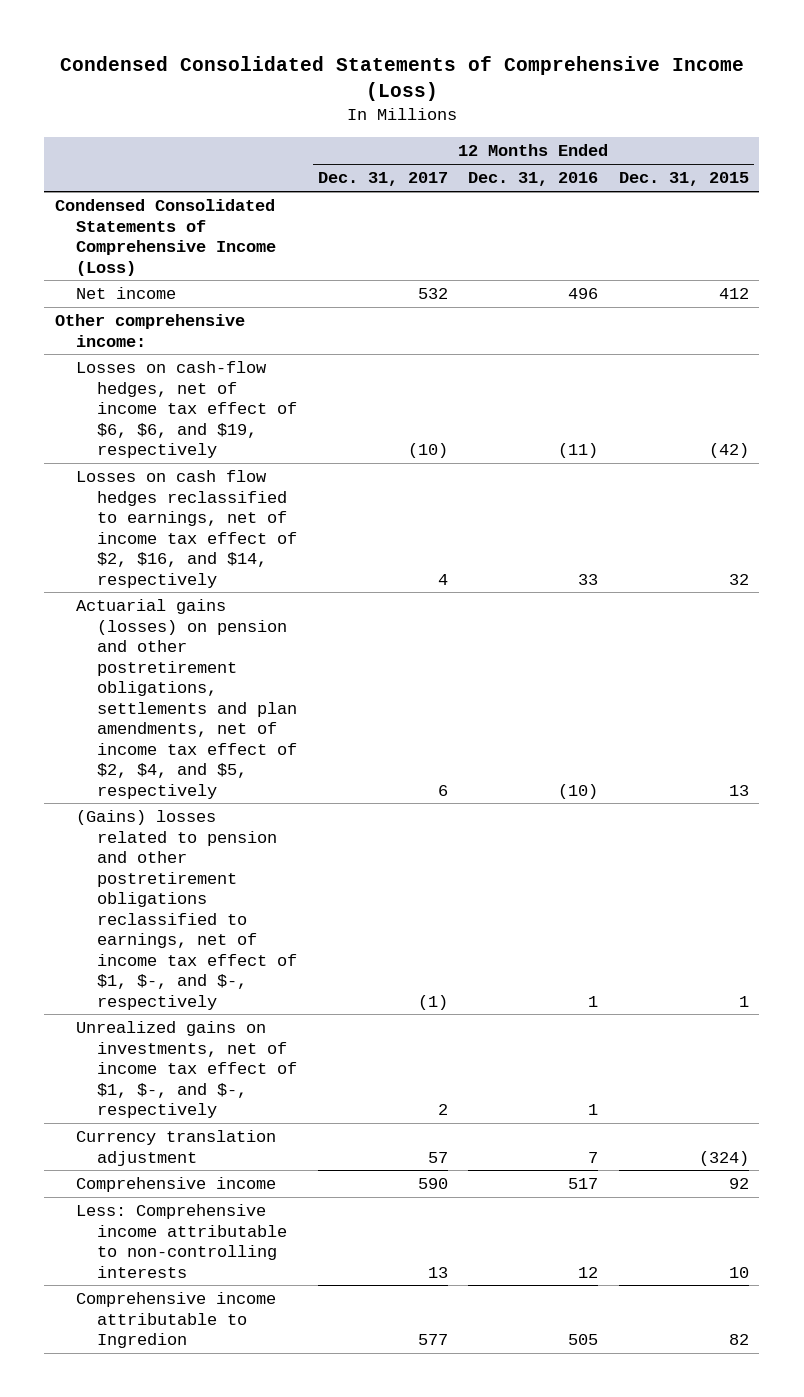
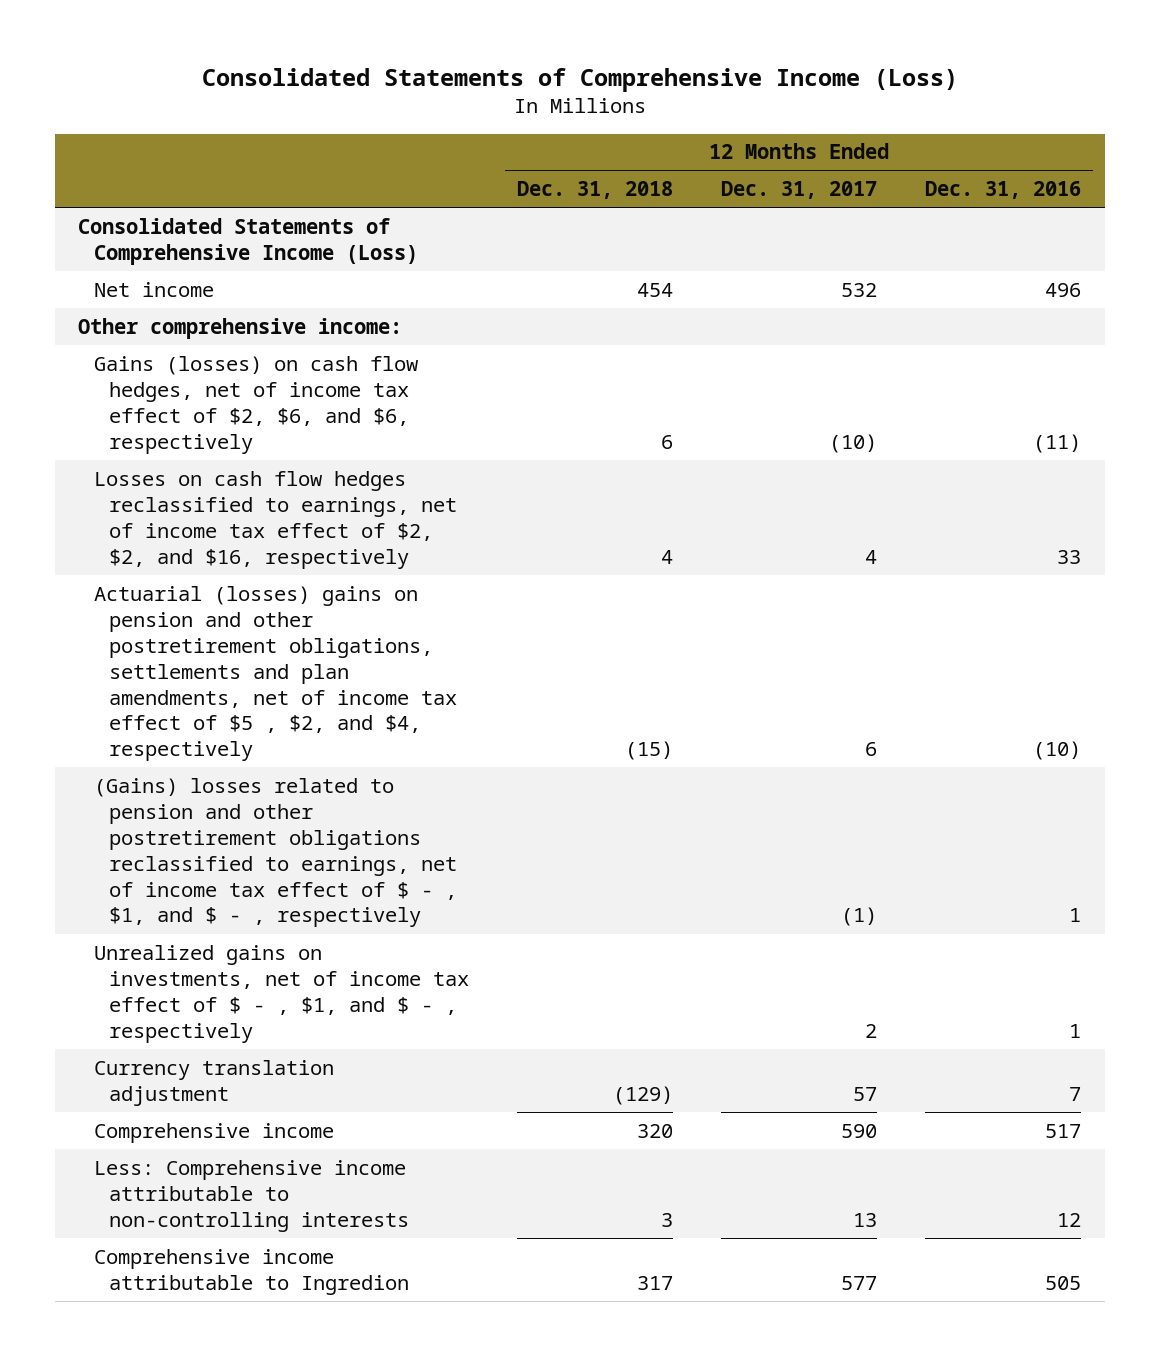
- Condensed Consolidated Statements of Comprehensive Income (Loss)
+ Consolidated Statements of Comprehensive Income (Loss)
- | 12 Months Ended Dec. 31, 2017 | 12 Months Ended Dec. 31, 2016 | 12 Months Ended Dec. 31, 2015
+ | 12 Months Ended Dec. 31, 2018 | 12 Months Ended Dec. 31, 2017 | 12 Months Ended Dec. 31, 2016
- Condensed Consolidated Statements of Comprehensive Income (Loss)
+ Consolidated Statements of Comprehensive Income (Loss)
- Losses on cash-flow hedges, net of income tax effect of $6, $6, and $19, respectively | (10) | (11) | (42)
- Losses on cash flow hedges reclassified to earnings, net of income tax effect of $2, $16, and $14, respectively | 4 | 33 | 32
- Actuarial gains (losses) on pension and other postretirement obligations, settlements and plan amendments, net of income tax effect of $2, $4, and $5, respectively | 6 | (10) | 13
- (Gains) losses related to pension and other postretirement obligations reclassified to earnings, net of income tax effect of $1, $-, and $-, respectively | (1) | 1 | 1
- Unrealized gains on investments, net of income tax effect of $1, $-, and $-, respectively | 2 | 1 |
+ Gains (losses) on cash flow hedges, net of income tax effect of $2, $6, and $6, respectively | 6 | (10) | (11)
+ Losses on cash flow hedges reclassified to earnings, net of income tax effect of $2, $2, and $16, respectively | 4 | 4 | 33
+ Actuarial (losses) gains on pension and other postretirement obligations, settlements and plan amendments, net of income tax effect of $5 , $2, and $4, respectively | (15) | 6 | (10)
+ (Gains) losses related to pension and other postretirement obligations reclassified to earnings, net of income tax effect of $ - , $1, and $ - , respectively | | (1) | 1
+ Unrealized gains on investments, net of income tax effect of $ - , $1, and $ - , respectively | | 2 | 1

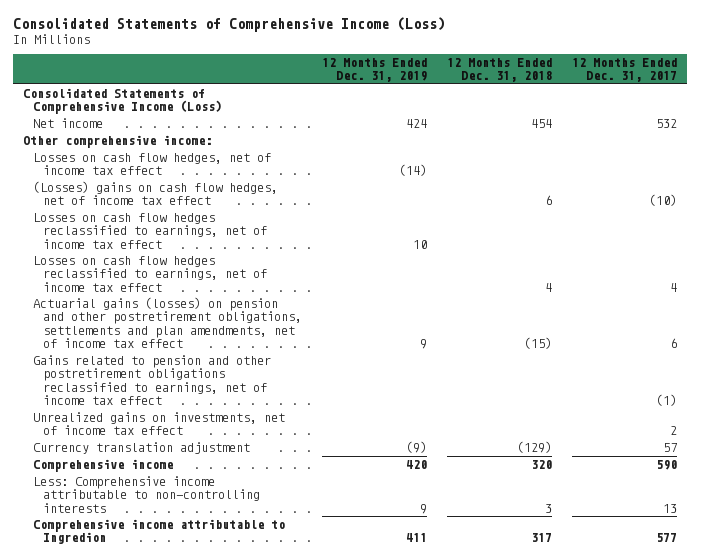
- | 12 Months Ended Dec. 31, 2018 | 12 Months Ended Dec. 31, 2017 | 12 Months Ended Dec. 31, 2016
+ | 12 Months Ended Dec. 31, 2019 | 12 Months Ended Dec. 31, 2018 | 12 Months Ended Dec. 31, 2017
- Gains (losses) on cash flow hedges, net of income tax effect of $2, $6, and $6, respectively | 6 | (10) | (11)
- Losses on cash flow hedges reclassified to earnings, net of income tax effect of $2, $2, and $16, respectively | 4 | 4 | 33
- Actuarial (losses) gains on pension and other postretirement obligations, settlements and plan amendments, net of income tax effect of $5 , $2, and $4, respectively | (15) | 6 | (10)
- (Gains) losses related to pension and other postretirement obligations reclassified to earnings, net of income tax effect of $ - , $1, and $ - , respectively | | (1) | 1
- Unrealized gains on investments, net of income tax effect of $ - , $1, and $ - , respectively | | 2 | 1
+ Losses on cash flow hedges, net of income tax effect | (14) | |
+ (Losses) gains on cash flow hedges, net of income tax effect | | 6 | (10)
+ Losses on cash flow hedges reclassified to earnings, net of income tax effect | 10 | |
+ Losses on cash flow hedges reclassified to earnings, net of income tax effect | | 4 | 4
+ Actuarial gains (losses) on pension and other postretirement obligations, settlements and plan amendments, net of income tax effect | 9 | (15) | 6
+ Gains related to pension and other postretirement obligations reclassified to earnings, net of income tax effect | | | (1)
+ Unrealized gains on investments, net of income tax effect | | | 2

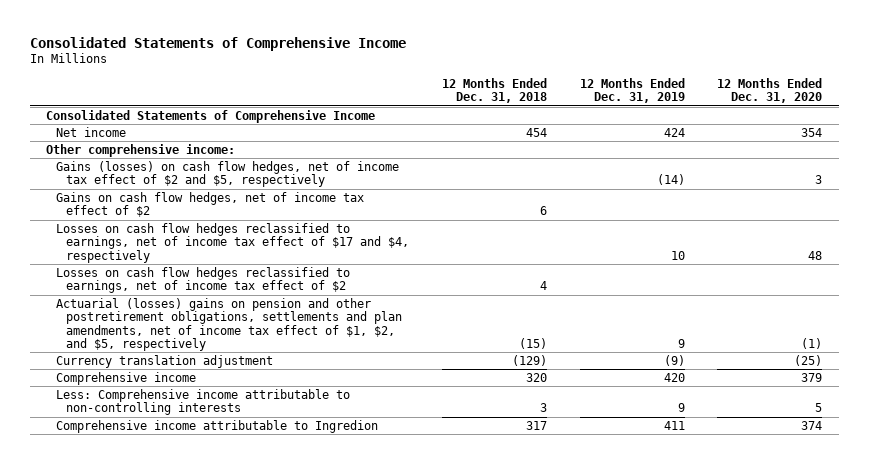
- Consolidated Statements of Comprehensive Income (Loss)
+ Consolidated Statements of Comprehensive Income
- | 12 Months Ended Dec. 31, 2019 | 12 Months Ended Dec. 31, 2018 | 12 Months Ended Dec. 31, 2017
+ | 12 Months Ended Dec. 31, 2018 | 12 Months Ended Dec. 31, 2019 | 12 Months Ended Dec. 31, 2020
- Consolidated Statements of Comprehensive Income (Loss)
+ Consolidated Statements of Comprehensive Income
- Losses on cash flow hedges, net of income tax effect | (14) | |
- (Losses) gains on cash flow hedges, net of income tax effect | | 6 | (10)
- Losses on cash flow hedges reclassified to earnings, net of income tax effect | 10 | |
- Losses on cash flow hedges reclassified to earnings, net of income tax effect | | 4 | 4
- Actuarial gains (losses) on pension and other postretirement obligations, settlements and plan amendments, net of income tax effect | 9 | (15) | 6
- Gains related to pension and other postretirement obligations reclassified to earnings, net of income tax effect | | | (1)
- Unrealized gains on investments, net of income tax effect | | | 2
+ Gains (losses) on cash flow hedges, net of income tax effect of $2 and $5, respectively | | (14) | 3
+ Gains on cash flow hedges, net of income tax effect of $2 | 6 | |
+ Losses on cash flow hedges reclassified to earnings, net of income tax effect of $17 and $4, respectively | | 10 | 48
+ Losses on cash flow hedges reclassified to earnings, net of income tax effect of $2 | 4 | |
+ Actuarial (losses) gains on pension and other postretirement obligations, settlements and plan amendments, net of income tax effect of $1, $2, and $5, respectively | (15) | 9 | (1)

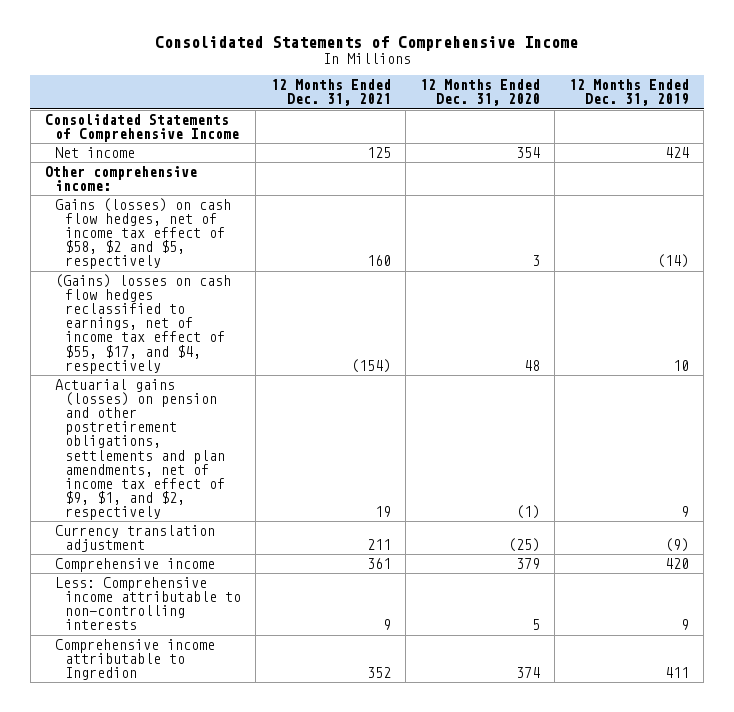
- | 12 Months Ended Dec. 31, 2018 | 12 Months Ended Dec. 31, 2019 | 12 Months Ended Dec. 31, 2020
+ | 12 Months Ended Dec. 31, 2021 | 12 Months Ended Dec. 31, 2020 | 12 Months Ended Dec. 31, 2019
- Gains (losses) on cash flow hedges, net of income tax effect of $2 and $5, respectively | | (14) | 3
- Gains on cash flow hedges, net of income tax effect of $2 | 6 | |
- Losses on cash flow hedges reclassified to earnings, net of income tax effect of $17 and $4, respectively | | 10 | 48
- Losses on cash flow hedges reclassified to earnings, net of income tax effect of $2 | 4 | |
- Actuarial (losses) gains on pension and other postretirement obligations, settlements and plan amendments, net of income tax effect of $1, $2, and $5, respectively | (15) | 9 | (1)
+ Gains (losses) on cash flow hedges, net of income tax effect of $58, $2 and $5, respectively | 160 | 3 | (14)
+ (Gains) losses on cash flow hedges reclassified to earnings, net of income tax effect of $55, $17, and $4, respectively | (154) | 48 | 10
+ Actuarial gains (losses) on pension and other postretirement obligations, settlements and plan amendments, net of income tax effect of $9, $1, and $2, respectively | 19 | (1) | 9

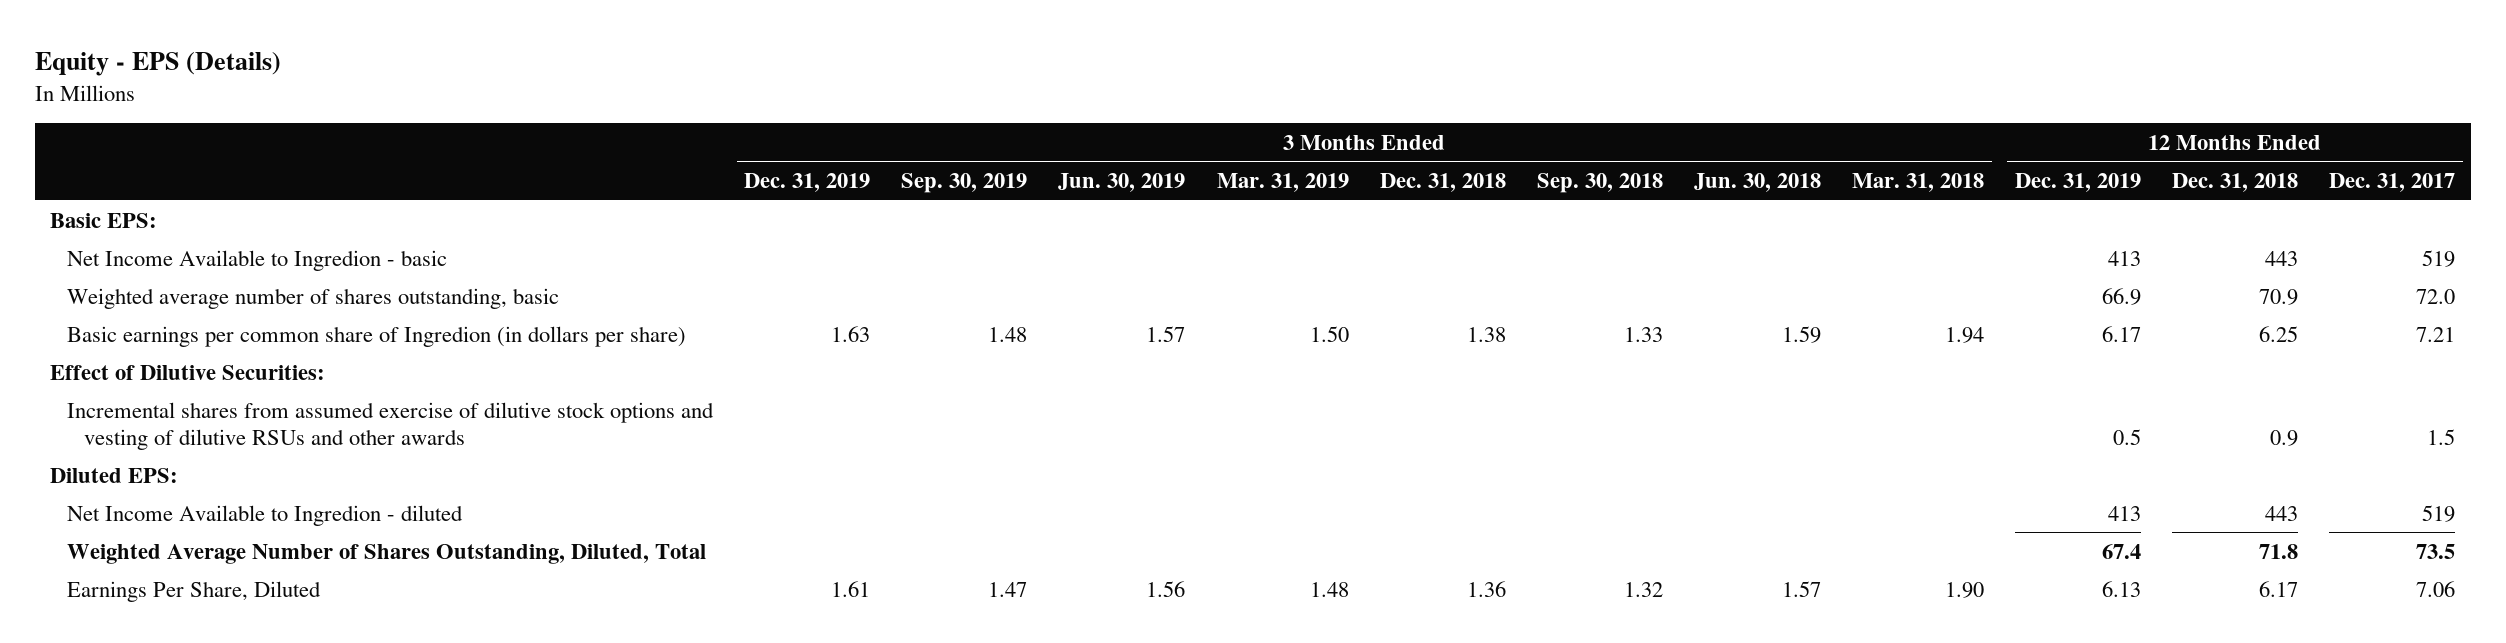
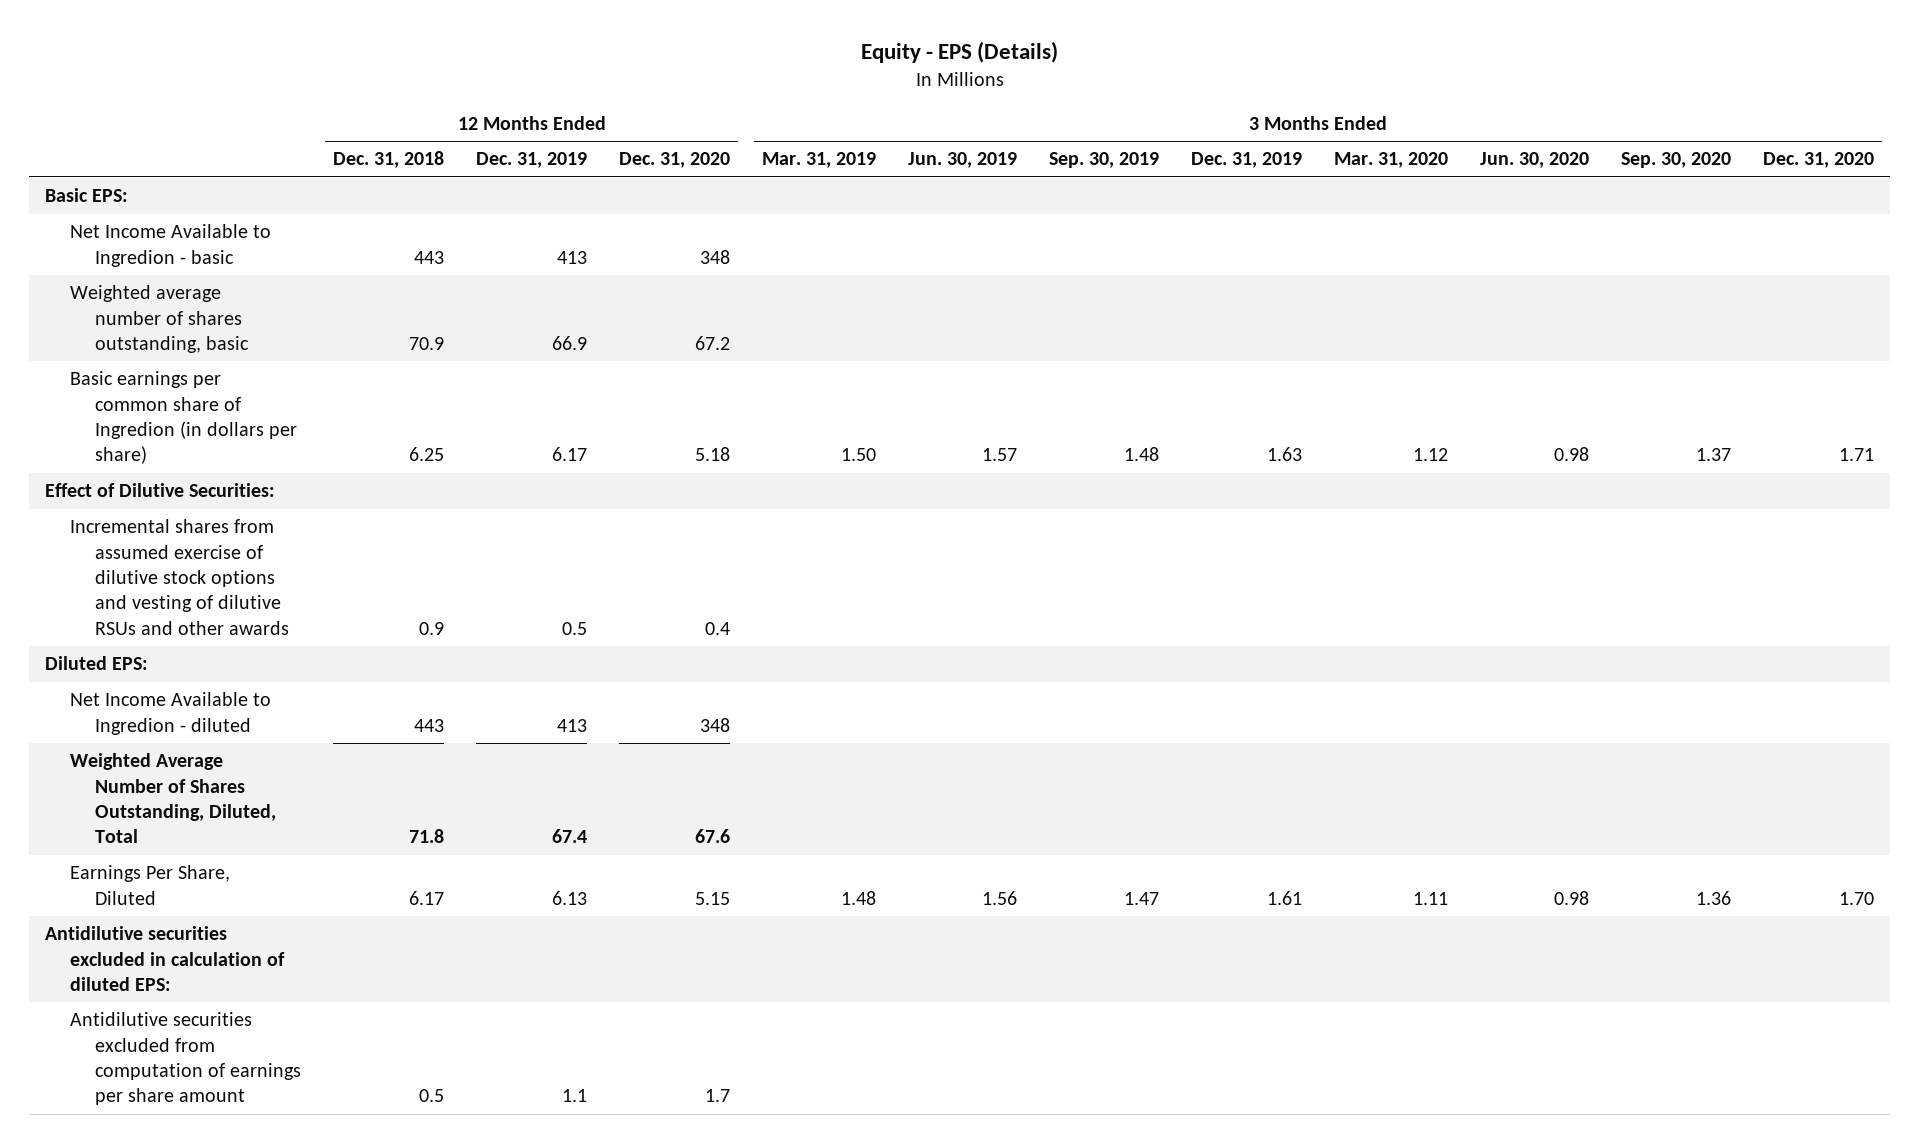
- | 3 Months Ended Dec. 31, 2019 | 3 Months Ended Sep. 30, 2019 | 3 Months Ended Jun. 30, 2019 | 3 Months Ended Mar. 31, 2019 | 3 Months Ended Dec. 31, 2018 | 3 Months Ended Sep. 30, 2018 | 3 Months Ended Jun. 30, 2018 | 3 Months Ended Mar. 31, 2018 | 12 Months Ended Dec. 31, 2019 | 12 Months Ended Dec. 31, 2018 | 12 Months Ended Dec. 31, 2017
+ | 12 Months Ended Dec. 31, 2018 | 12 Months Ended Dec. 31, 2019 | 12 Months Ended Dec. 31, 2020 | 3 Months Ended Mar. 31, 2019 | 3 Months Ended Jun. 30, 2019 | 3 Months Ended Sep. 30, 2019 | 3 Months Ended Dec. 31, 2019 | 3 Months Ended Mar. 31, 2020 | 3 Months Ended Jun. 30, 2020 | 3 Months Ended Sep. 30, 2020 | 3 Months Ended Dec. 31, 2020
+ Antidilutive securities excluded in calculation of diluted EPS:
+ Antidilutive securities excluded from computation of earnings per share amount | 0.5 | 1.1 | 1.7 | | | | | | | |

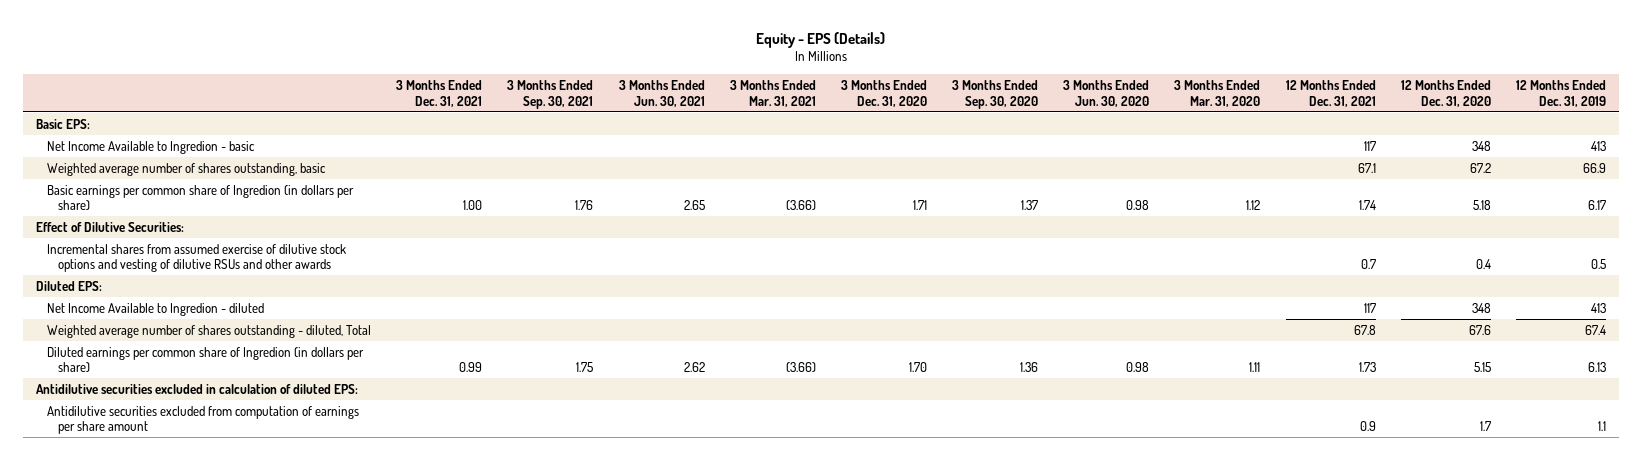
- | 12 Months Ended Dec. 31, 2018 | 12 Months Ended Dec. 31, 2019 | 12 Months Ended Dec. 31, 2020 | 3 Months Ended Mar. 31, 2019 | 3 Months Ended Jun. 30, 2019 | 3 Months Ended Sep. 30, 2019 | 3 Months Ended Dec. 31, 2019 | 3 Months Ended Mar. 31, 2020 | 3 Months Ended Jun. 30, 2020 | 3 Months Ended Sep. 30, 2020 | 3 Months Ended Dec. 31, 2020
+ | 3 Months Ended Dec. 31, 2021 | 3 Months Ended Sep. 30, 2021 | 3 Months Ended Jun. 30, 2021 | 3 Months Ended Mar. 31, 2021 | 3 Months Ended Dec. 31, 2020 | 3 Months Ended Sep. 30, 2020 | 3 Months Ended Jun. 30, 2020 | 3 Months Ended Mar. 31, 2020 | 12 Months Ended Dec. 31, 2021 | 12 Months Ended Dec. 31, 2020 | 12 Months Ended Dec. 31, 2019
- Weighted Average Number of Shares Outstanding, Diluted, Total | 71.8 | 67.4 | 67.6 | | | | | | | |
- Earnings Per Share, Diluted | 6.17 | 6.13 | 5.15 | 1.48 | 1.56 | 1.47 | 1.61 | 1.11 | 0.98 | 1.36 | 1.70
+ Weighted average number of shares outstanding - diluted, Total | | | | | | | | | 67.8 | 67.6 | 67.4
+ Diluted earnings per common share of Ingredion (in dollars per share) | 0.99 | 1.75 | 2.62 | (3.66) | 1.70 | 1.36 | 0.98 | 1.11 | 1.73 | 5.15 | 6.13

